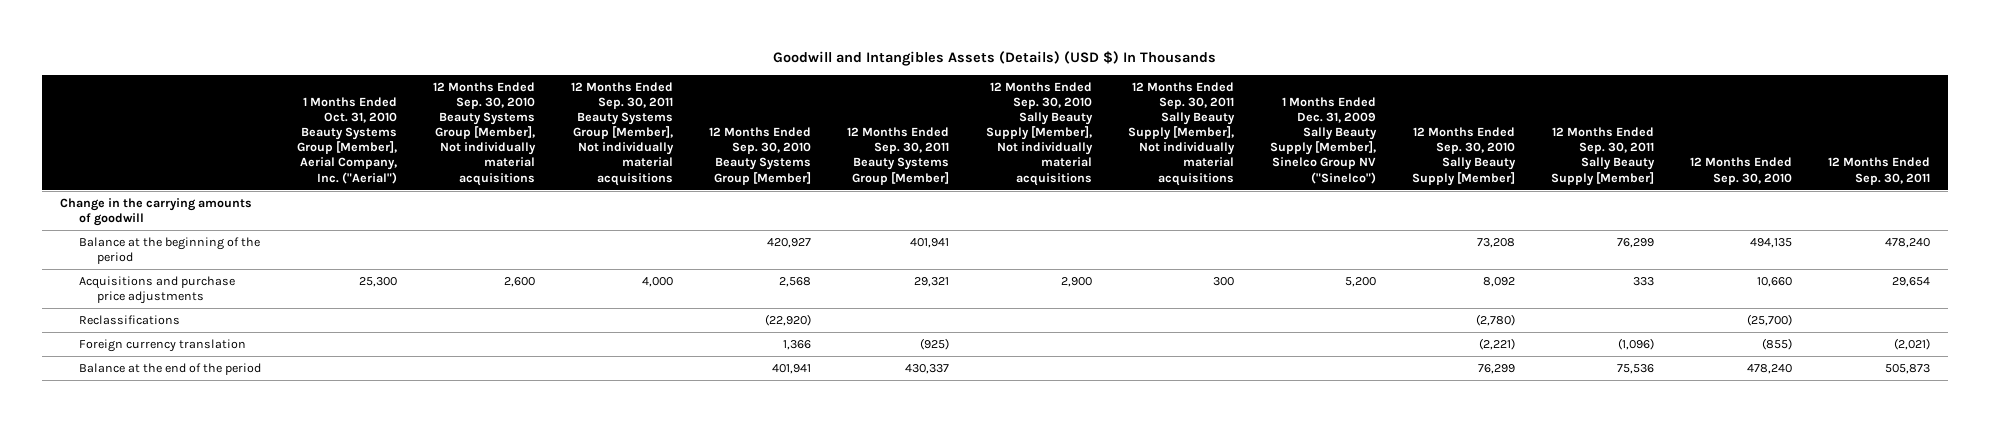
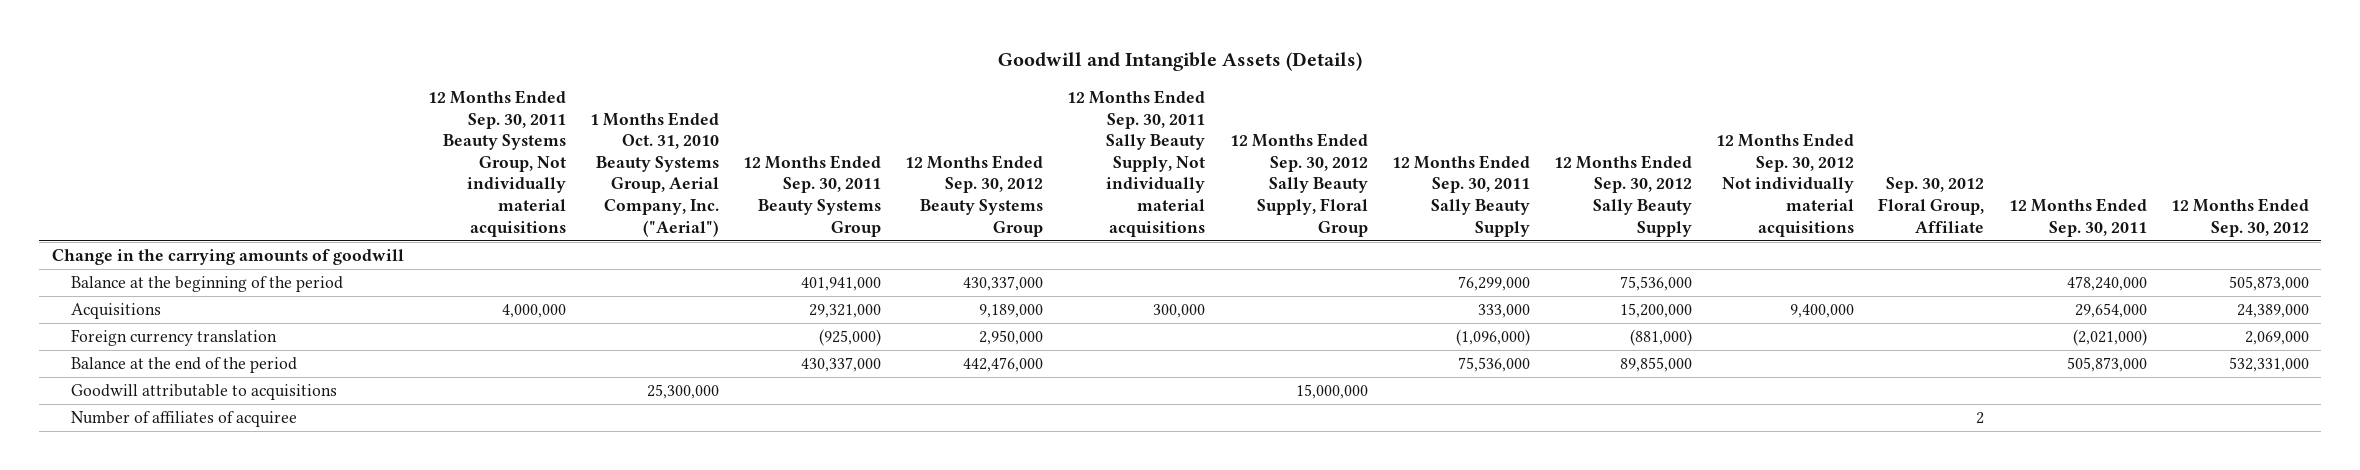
- Goodwill and Intangibles Assets (Details) (USD $) In Thousands
+ Goodwill and Intangible Assets (Details)
- | 1 Months Ended Oct. 31, 2010 Beauty Systems Group [Member], Aerial Company, Inc. ("Aerial") | 12 Months Ended Sep. 30, 2010 Beauty Systems Group [Member], Not individually material acquisitions | 12 Months Ended Sep. 30, 2011 Beauty Systems Group [Member], Not individually material acquisitions | 12 Months Ended Sep. 30, 2010 Beauty Systems Group [Member] | 12 Months Ended Sep. 30, 2011 Beauty Systems Group [Member] | 12 Months Ended Sep. 30, 2010 Sally Beauty Supply [Member], Not individually material acquisitions | 12 Months Ended Sep. 30, 2011 Sally Beauty Supply [Member], Not individually material acquisitions | 1 Months Ended Dec. 31, 2009 Sally Beauty Supply [Member], Sinelco Group NV ("Sinelco") | 12 Months Ended Sep. 30, 2010 Sally Beauty Supply [Member] | 12 Months Ended Sep. 30, 2011 Sally Beauty Supply [Member] | 12 Months Ended Sep. 30, 2010 | 12 Months Ended Sep. 30, 2011
+ | 12 Months Ended Sep. 30, 2011 Beauty Systems Group, Not individually material acquisitions | 1 Months Ended Oct. 31, 2010 Beauty Systems Group, Aerial Company, Inc. ("Aerial") | 12 Months Ended Sep. 30, 2011 Beauty Systems Group | 12 Months Ended Sep. 30, 2012 Beauty Systems Group | 12 Months Ended Sep. 30, 2011 Sally Beauty Supply, Not individually material acquisitions | 12 Months Ended Sep. 30, 2012 Sally Beauty Supply, Floral Group | 12 Months Ended Sep. 30, 2011 Sally Beauty Supply | 12 Months Ended Sep. 30, 2012 Sally Beauty Supply | 12 Months Ended Sep. 30, 2012 Not individually material acquisitions | Sep. 30, 2012 Floral Group, Affiliate | 12 Months Ended Sep. 30, 2011 | 12 Months Ended Sep. 30, 2012
- Balance at the beginning of the period | | | | 420,927 | 401,941 | | | | 73,208 | 76,299 | 494,135 | 478,240
- Acquisitions and purchase price adjustments | 25,300 | 2,600 | 4,000 | 2,568 | 29,321 | 2,900 | 300 | 5,200 | 8,092 | 333 | 10,660 | 29,654
- Reclassifications | | | | (22,920) | | | | | (2,780) | | (25,700) |
- Foreign currency translation | | | | 1,366 | (925) | | | | (2,221) | (1,096) | (855) | (2,021)
- Balance at the end of the period | | | | 401,941 | 430,337 | | | | 76,299 | 75,536 | 478,240 | 505,873
+ Balance at the beginning of the period | | | 401,941,000 | 430,337,000 | | | 76,299,000 | 75,536,000 | | | 478,240,000 | 505,873,000
+ Acquisitions | 4,000,000 | | 29,321,000 | 9,189,000 | 300,000 | | 333,000 | 15,200,000 | 9,400,000 | | 29,654,000 | 24,389,000
+ Foreign currency translation | | | (925,000) | 2,950,000 | | | (1,096,000) | (881,000) | | | (2,021,000) | 2,069,000
+ Balance at the end of the period | | | 430,337,000 | 442,476,000 | | | 75,536,000 | 89,855,000 | | | 505,873,000 | 532,331,000
+ Goodwill attributable to acquisitions | | 25,300,000 | | | | 15,000,000 | | | | | |
+ Number of affiliates of acquiree | | | | | | | | | | 2 | |

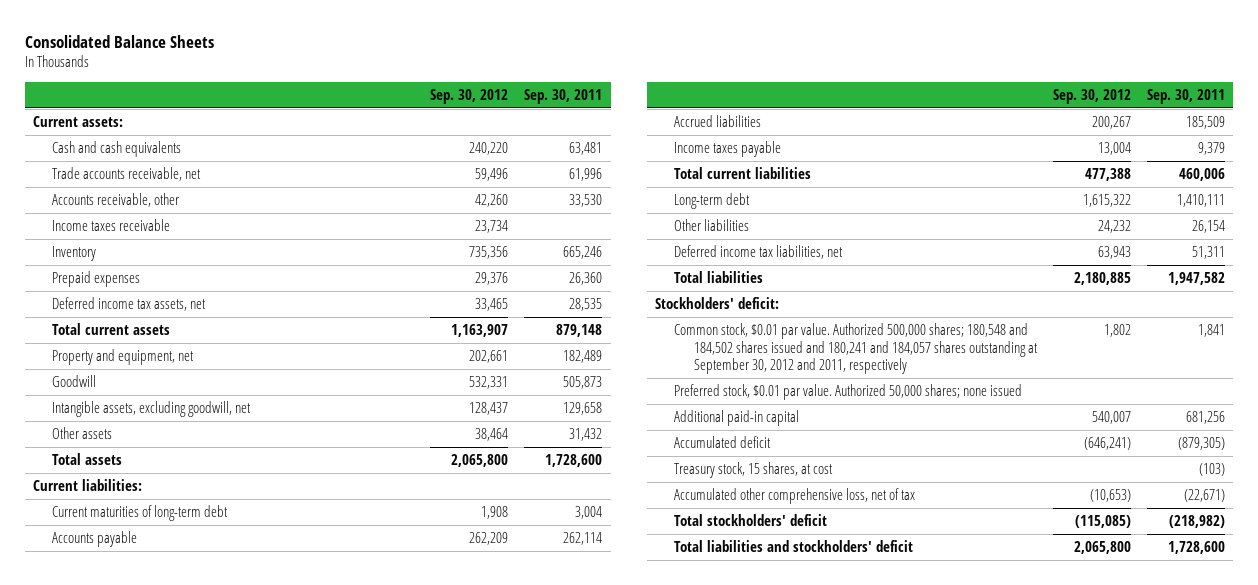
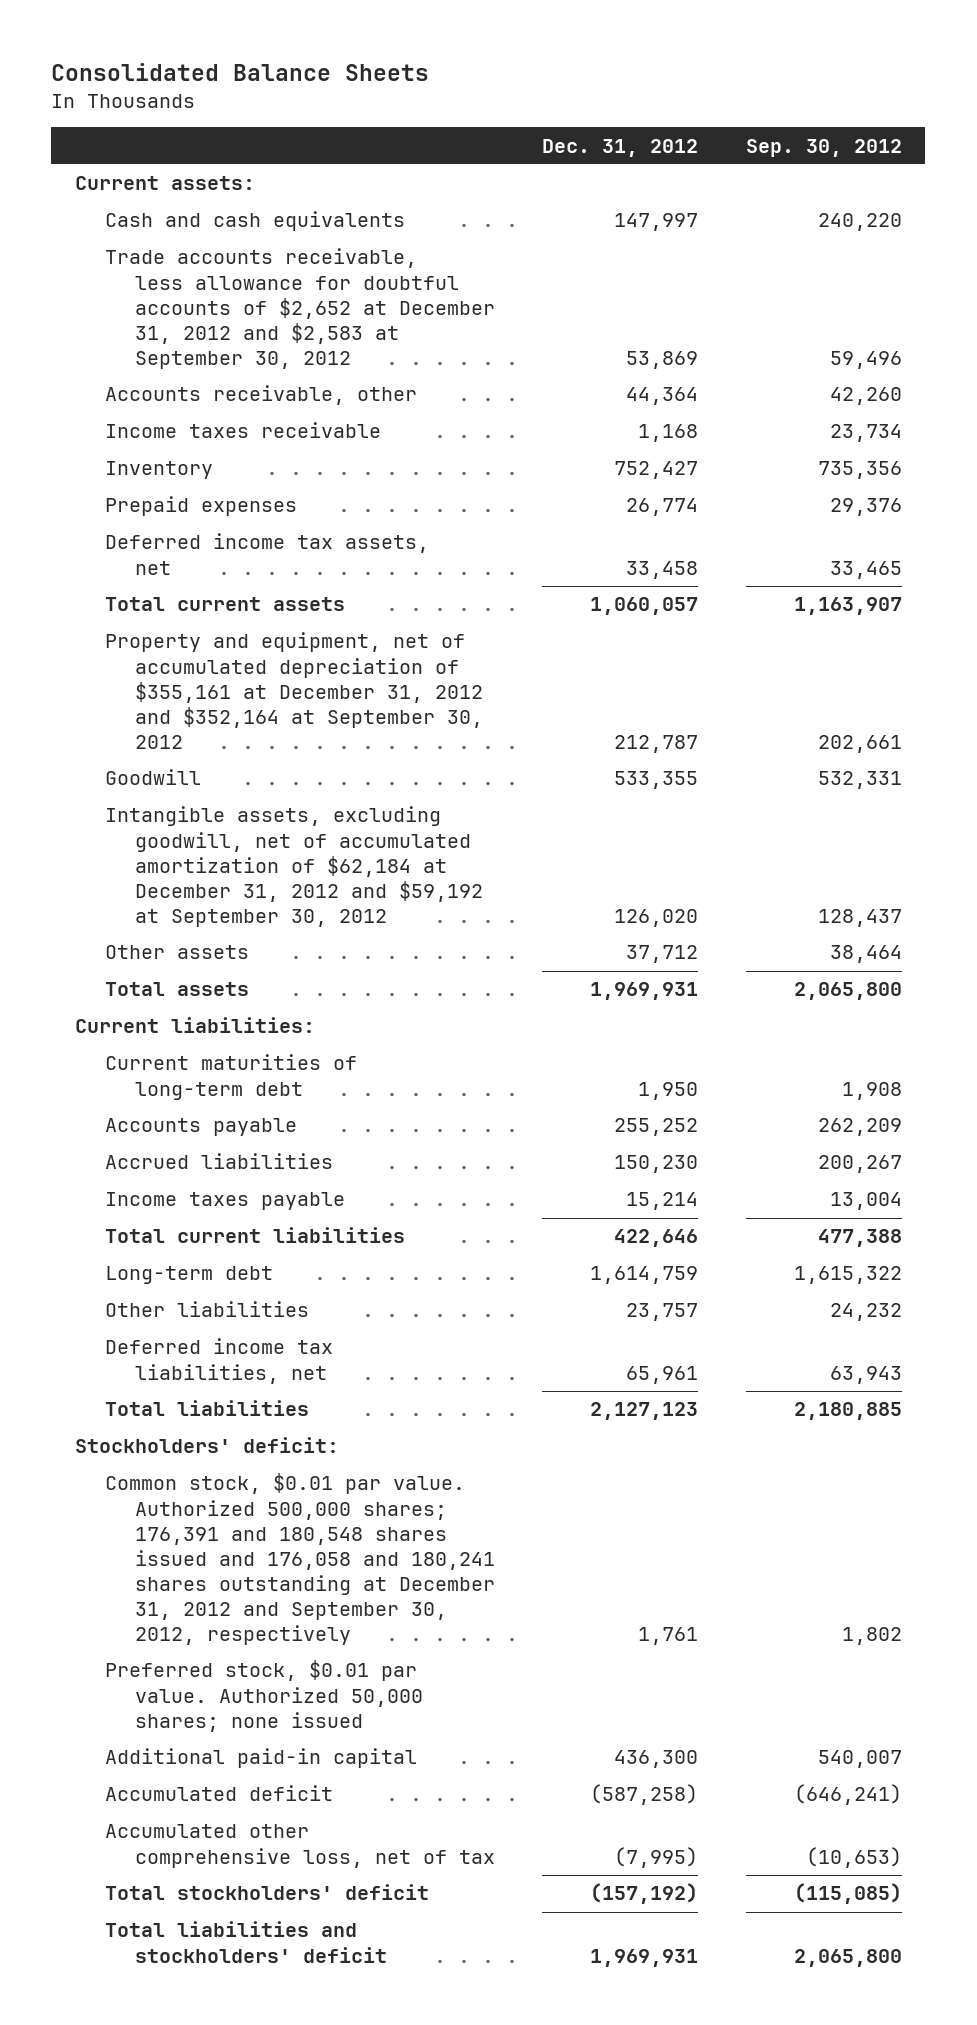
- | Sep. 30, 2012 | Sep. 30, 2011
+ | Dec. 31, 2012 | Sep. 30, 2012
- Trade accounts receivable, net | 59,496 | 61,996
+ Trade accounts receivable, less allowance for doubtful accounts of $2,652 at December 31, 2012 and $2,583 at September 30, 2012 | 53,869 | 59,496
- Property and equipment, net | 202,661 | 182,489
+ Property and equipment, net of accumulated depreciation of $355,161 at December 31, 2012 and $352,164 at September 30, 2012 | 212,787 | 202,661
- Intangible assets, excluding goodwill, net | 128,437 | 129,658
+ Intangible assets, excluding goodwill, net of accumulated amortization of $62,184 at December 31, 2012 and $59,192 at September 30, 2012 | 126,020 | 128,437
- Common stock, $0.01 par value. Authorized 500,000 shares; 180,548 and 184,502 shares issued and 180,241 and 184,057 shares outstanding at September 30, 2012 and 2011, respectively | 1,802 | 1,841
+ Common stock, $0.01 par value. Authorized 500,000 shares; 176,391 and 180,548 shares issued and 176,058 and 180,241 shares outstanding at December 31, 2012 and September 30, 2012, respectively | 1,761 | 1,802
- Treasury stock, 15 shares, at cost | | (103)

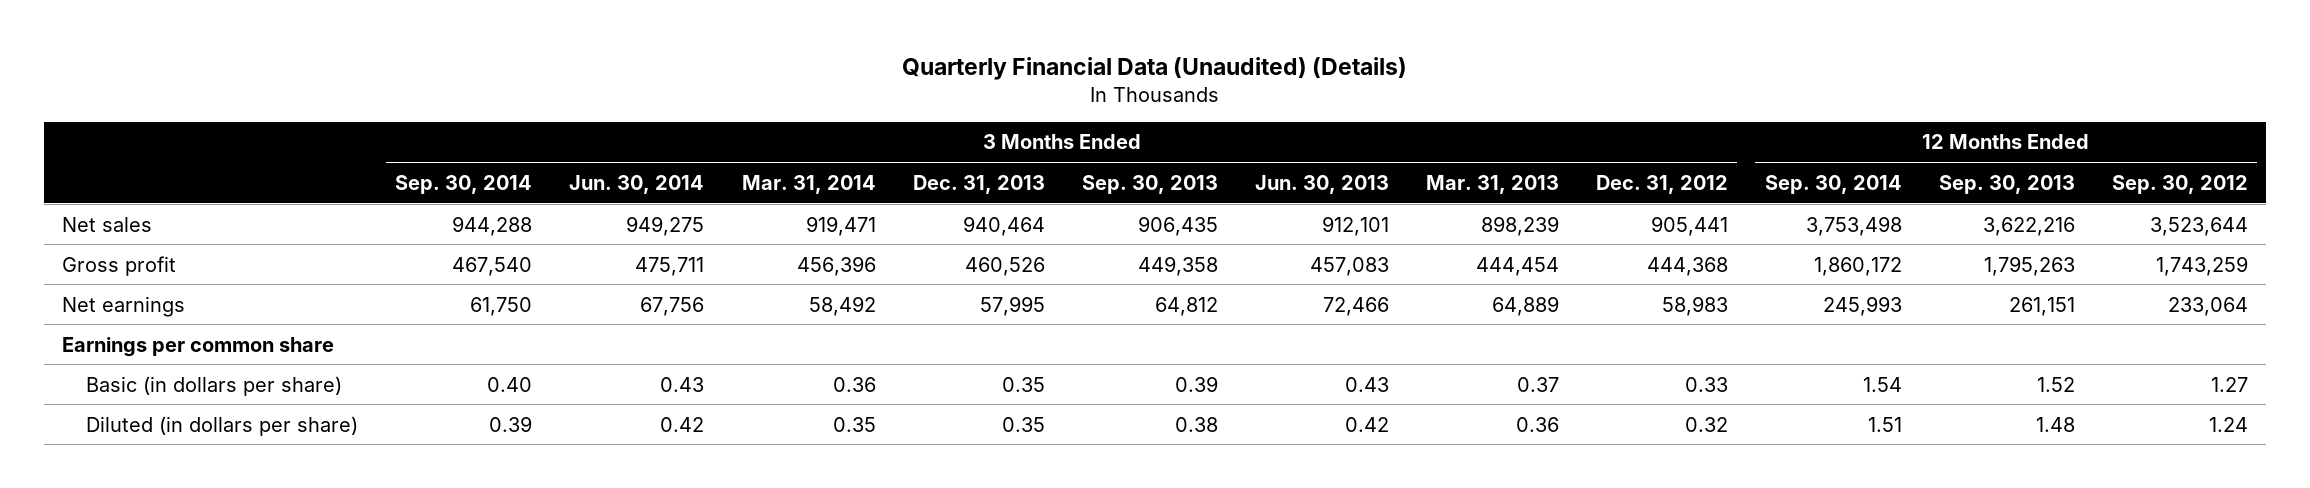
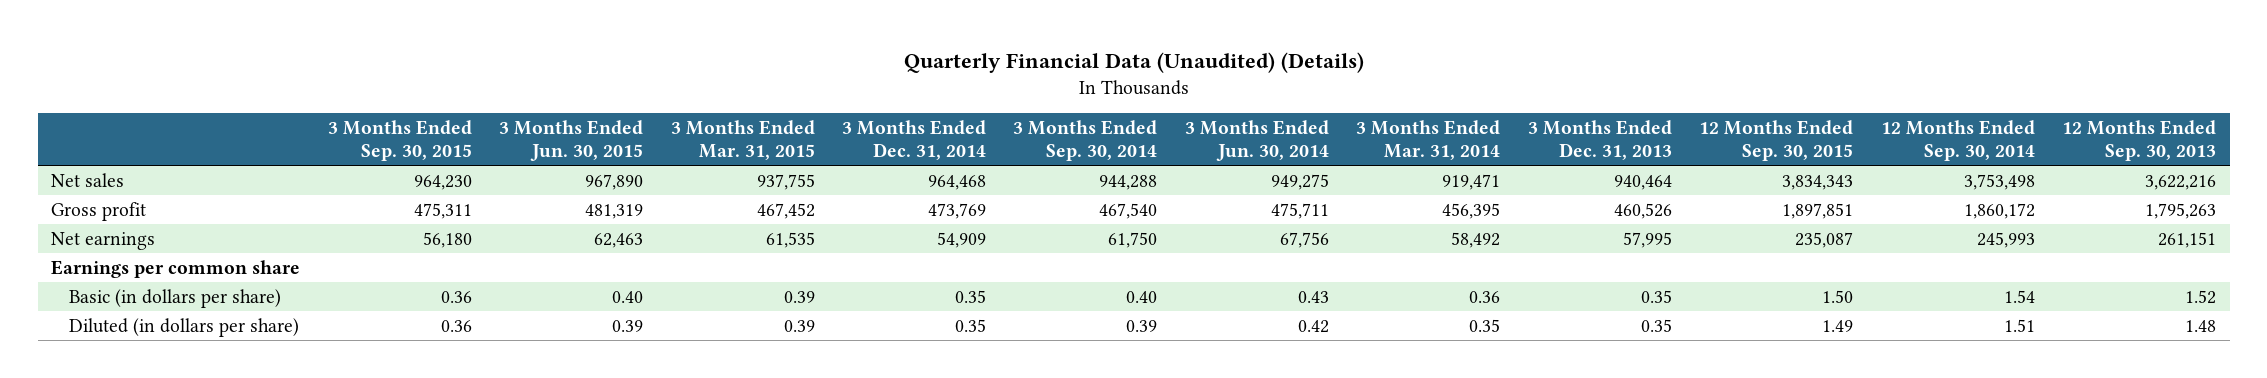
- | 3 Months Ended Sep. 30, 2014 | 3 Months Ended Jun. 30, 2014 | 3 Months Ended Mar. 31, 2014 | 3 Months Ended Dec. 31, 2013 | 3 Months Ended Sep. 30, 2013 | 3 Months Ended Jun. 30, 2013 | 3 Months Ended Mar. 31, 2013 | 3 Months Ended Dec. 31, 2012 | 12 Months Ended Sep. 30, 2014 | 12 Months Ended Sep. 30, 2013 | 12 Months Ended Sep. 30, 2012
+ | 3 Months Ended Sep. 30, 2015 | 3 Months Ended Jun. 30, 2015 | 3 Months Ended Mar. 31, 2015 | 3 Months Ended Dec. 31, 2014 | 3 Months Ended Sep. 30, 2014 | 3 Months Ended Jun. 30, 2014 | 3 Months Ended Mar. 31, 2014 | 3 Months Ended Dec. 31, 2013 | 12 Months Ended Sep. 30, 2015 | 12 Months Ended Sep. 30, 2014 | 12 Months Ended Sep. 30, 2013
- Gross profit | 467,540 | 475,711 | 456,396 | 460,526 | 449,358 | 457,083 | 444,454 | 444,368 | 1,860,172 | 1,795,263 | 1,743,259
+ Gross profit | 475,311 | 481,319 | 467,452 | 473,769 | 467,540 | 475,711 | 456,395 | 460,526 | 1,897,851 | 1,860,172 | 1,795,263

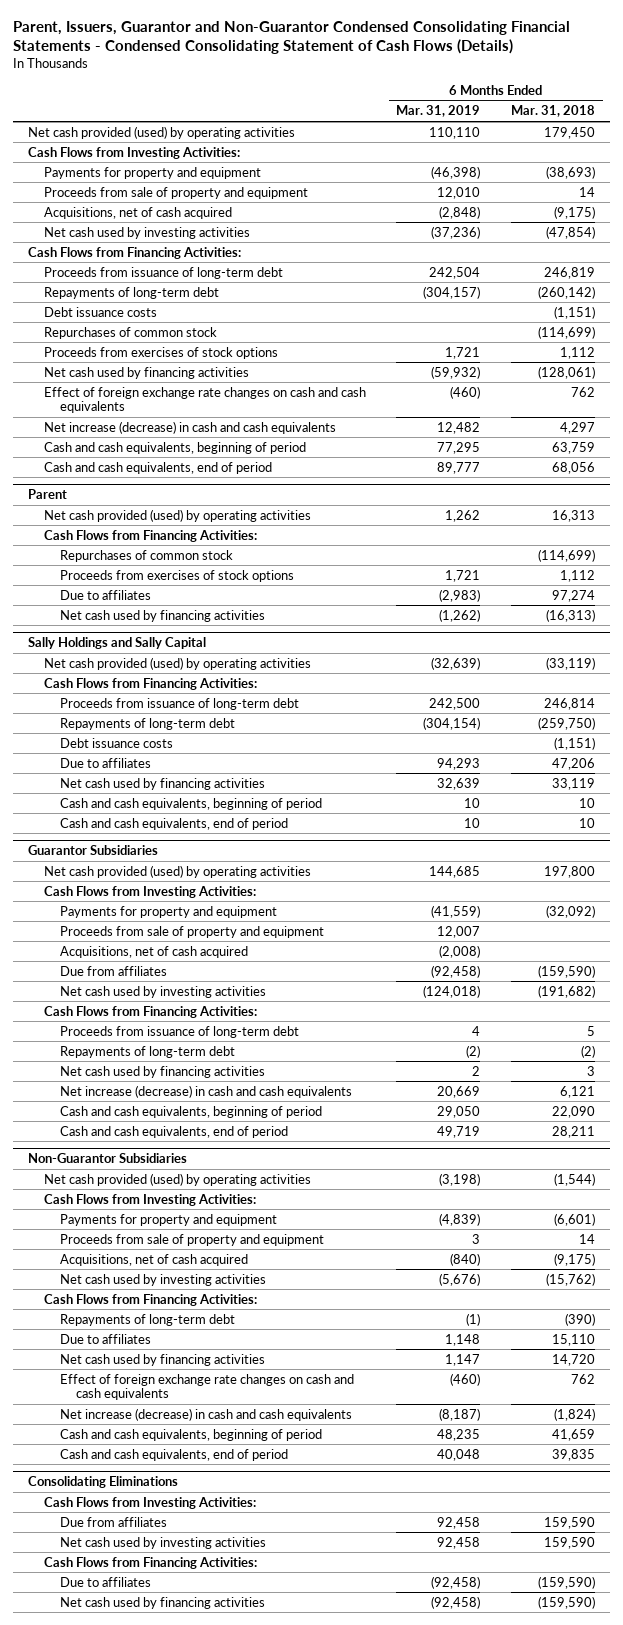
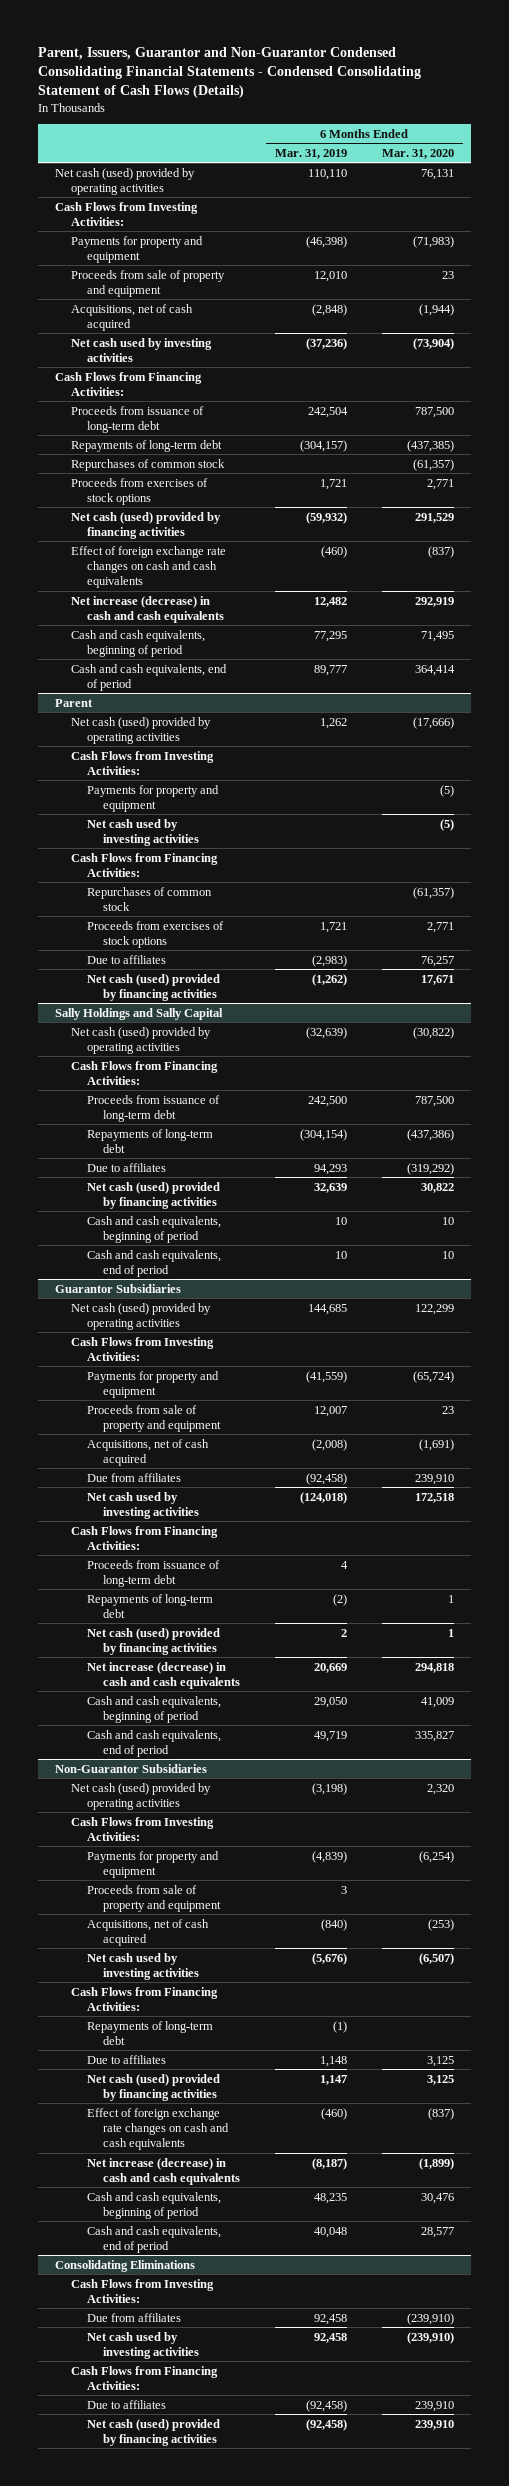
- | 6 Months Ended Mar. 31, 2019 | 6 Months Ended Mar. 31, 2018
+ | 6 Months Ended Mar. 31, 2019 | 6 Months Ended Mar. 31, 2020
- Net cash provided (used) by operating activities | 110,110 | 179,450
+ Net cash (used) provided by operating activities | 110,110 | 76,131
- Debt issuance costs | | (1,151)
- Net cash used by financing activities | (59,932) | (128,061)
+ Net cash (used) provided by financing activities | (59,932) | 291,529
@ Parent
- Net cash provided (used) by operating activities | 1,262 | 16,313
+ Net cash (used) provided by operating activities | 1,262 | (17,666)
+ Cash Flows from Investing Activities:
+ Payments for property and equipment | | (5)
+ Net cash used by investing activities | | (5)
- Net cash used by financing activities | (1,262) | (16,313)
+ Net cash (used) provided by financing activities | (1,262) | 17,671
@ Sally Holdings and Sally Capital
- Net cash provided (used) by operating activities | (32,639) | (33,119)
+ Net cash (used) provided by operating activities | (32,639) | (30,822)
- Debt issuance costs | | (1,151)
- Net cash used by financing activities | 32,639 | 33,119
+ Net cash (used) provided by financing activities | 32,639 | 30,822
@ Guarantor Subsidiaries
- Net cash provided (used) by operating activities | 144,685 | 197,800
+ Net cash (used) provided by operating activities | 144,685 | 122,299
- Net cash used by financing activities | 2 | 3
+ Net cash (used) provided by financing activities | 2 | 1
@ Non-Guarantor Subsidiaries
- Net cash provided (used) by operating activities | (3,198) | (1,544)
+ Net cash (used) provided by operating activities | (3,198) | 2,320
- Net cash used by financing activities | 1,147 | 14,720
+ Net cash (used) provided by financing activities | 1,147 | 3,125
@ Consolidating Eliminations
- Net cash used by financing activities | (92,458) | (159,590)
+ Net cash (used) provided by financing activities | (92,458) | 239,910

